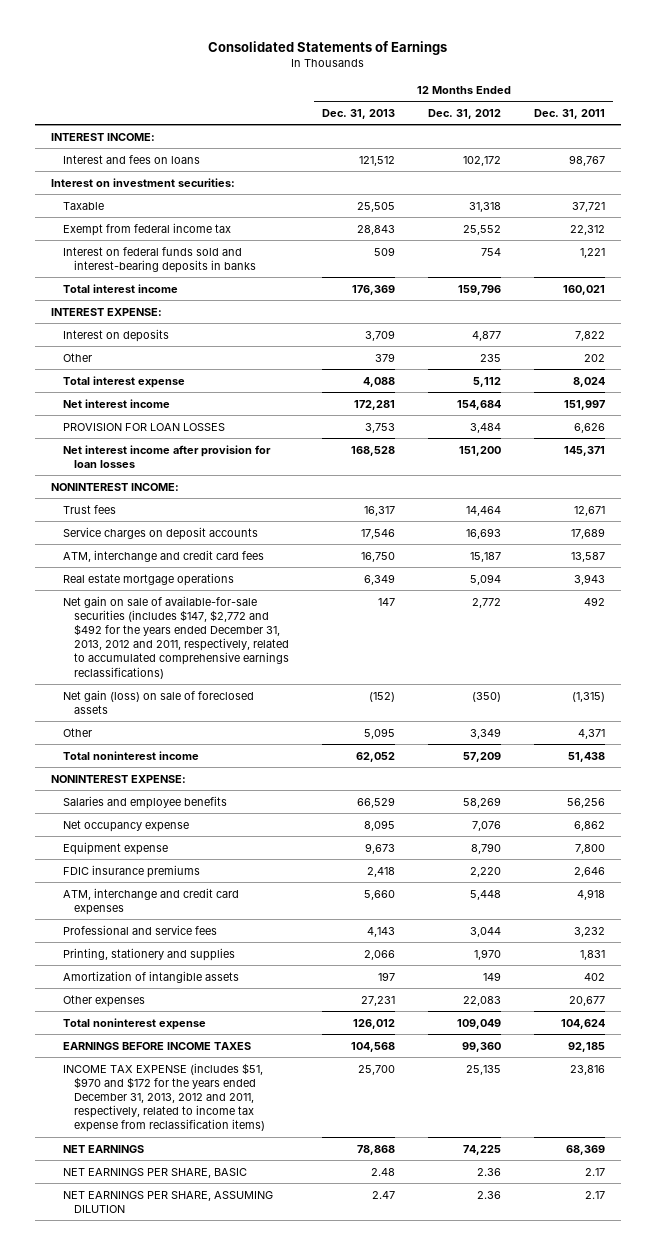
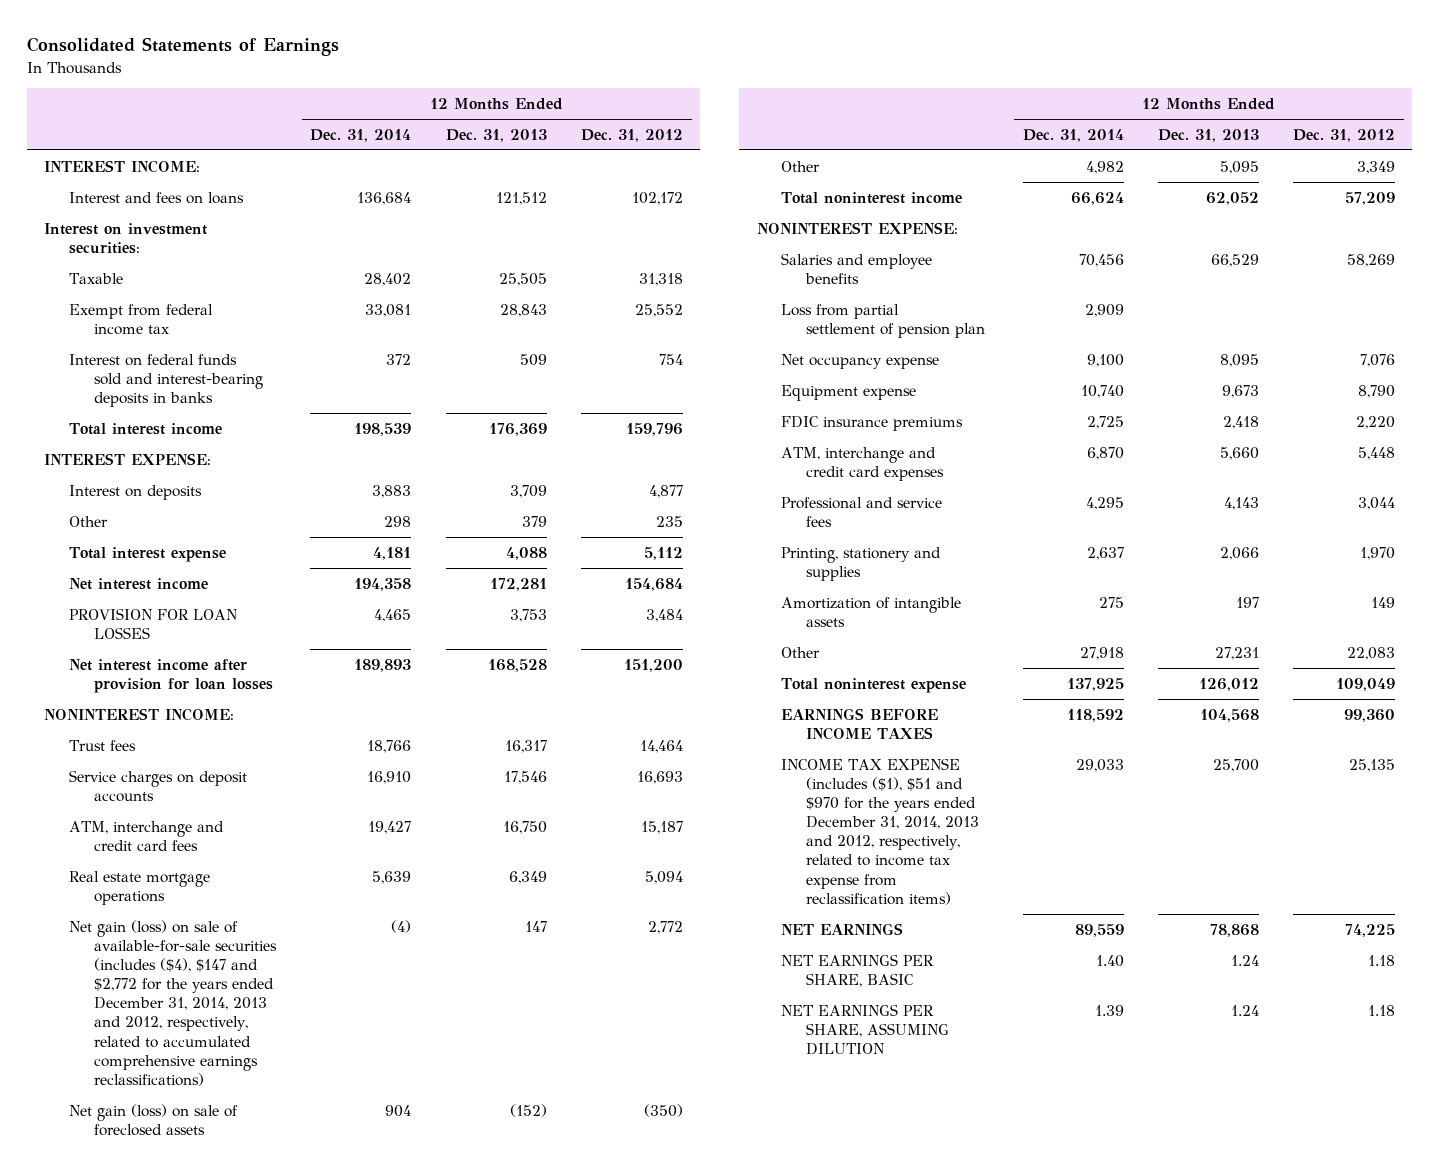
- | 12 Months Ended Dec. 31, 2013 | 12 Months Ended Dec. 31, 2012 | 12 Months Ended Dec. 31, 2011
+ | 12 Months Ended Dec. 31, 2014 | 12 Months Ended Dec. 31, 2013 | 12 Months Ended Dec. 31, 2012
- Net gain on sale of available-for-sale securities (includes $147, $2,772 and $492 for the years ended December 31, 2013, 2012 and 2011, respectively, related to accumulated comprehensive earnings reclassifications) | 147 | 2,772 | 492
+ Net gain (loss) on sale of available-for-sale securities (includes ($4), $147 and $2,772 for the years ended December 31, 2014, 2013 and 2012, respectively, related to accumulated comprehensive earnings reclassifications) | (4) | 147 | 2,772
+ Loss from partial settlement of pension plan | 2,909 | |
- Other expenses | 27,231 | 22,083 | 20,677
+ Other | 27,918 | 27,231 | 22,083
- INCOME TAX EXPENSE (includes $51, $970 and $172 for the years ended December 31, 2013, 2012 and 2011, respectively, related to income tax expense from reclassification items) | 25,700 | 25,135 | 23,816
+ INCOME TAX EXPENSE (includes ($1), $51 and $970 for the years ended December 31, 2014, 2013 and 2012, respectively, related to income tax expense from reclassification items) | 29,033 | 25,700 | 25,135
- NET EARNINGS PER SHARE, BASIC | 2.48 | 2.36 | 2.17
- NET EARNINGS PER SHARE, ASSUMING DILUTION | 2.47 | 2.36 | 2.17
+ NET EARNINGS PER SHARE, BASIC | 1.40 | 1.24 | 1.18
+ NET EARNINGS PER SHARE, ASSUMING DILUTION | 1.39 | 1.24 | 1.18

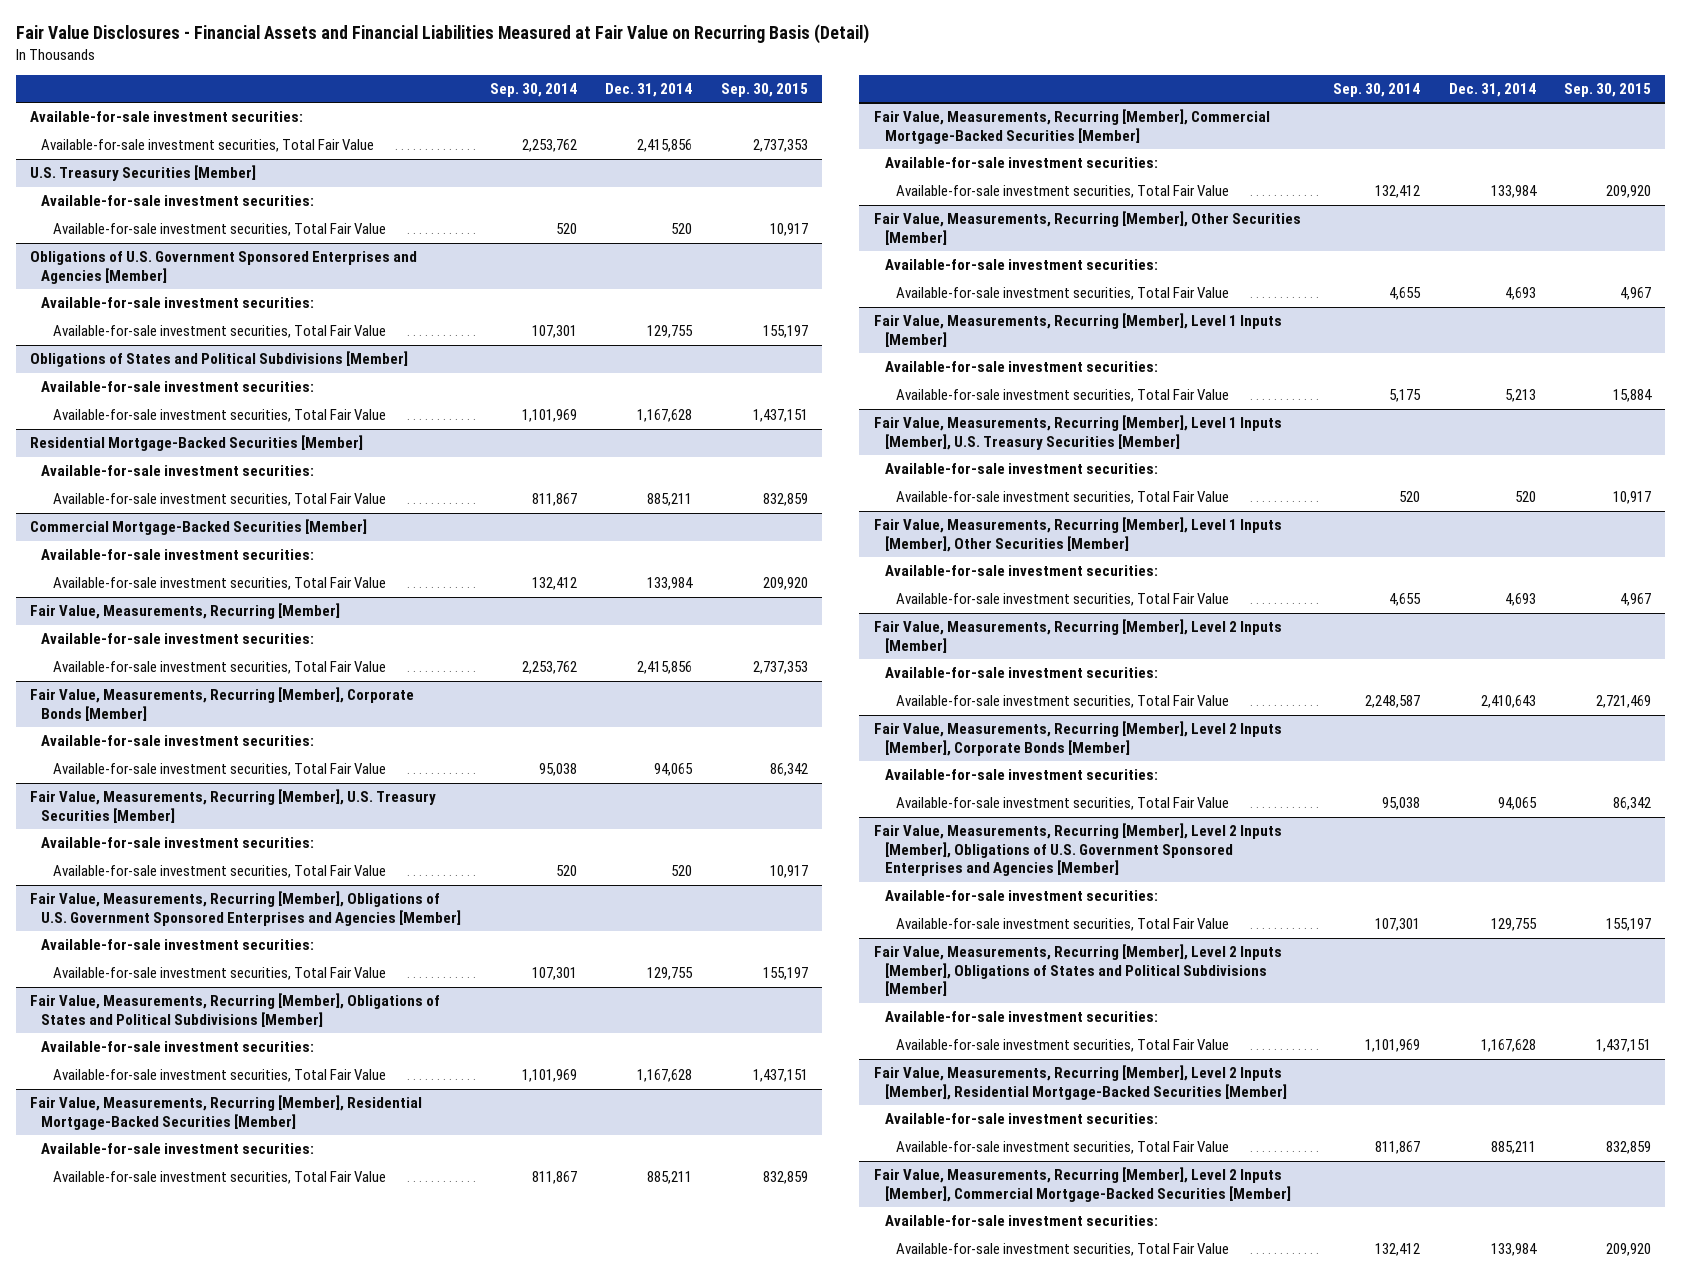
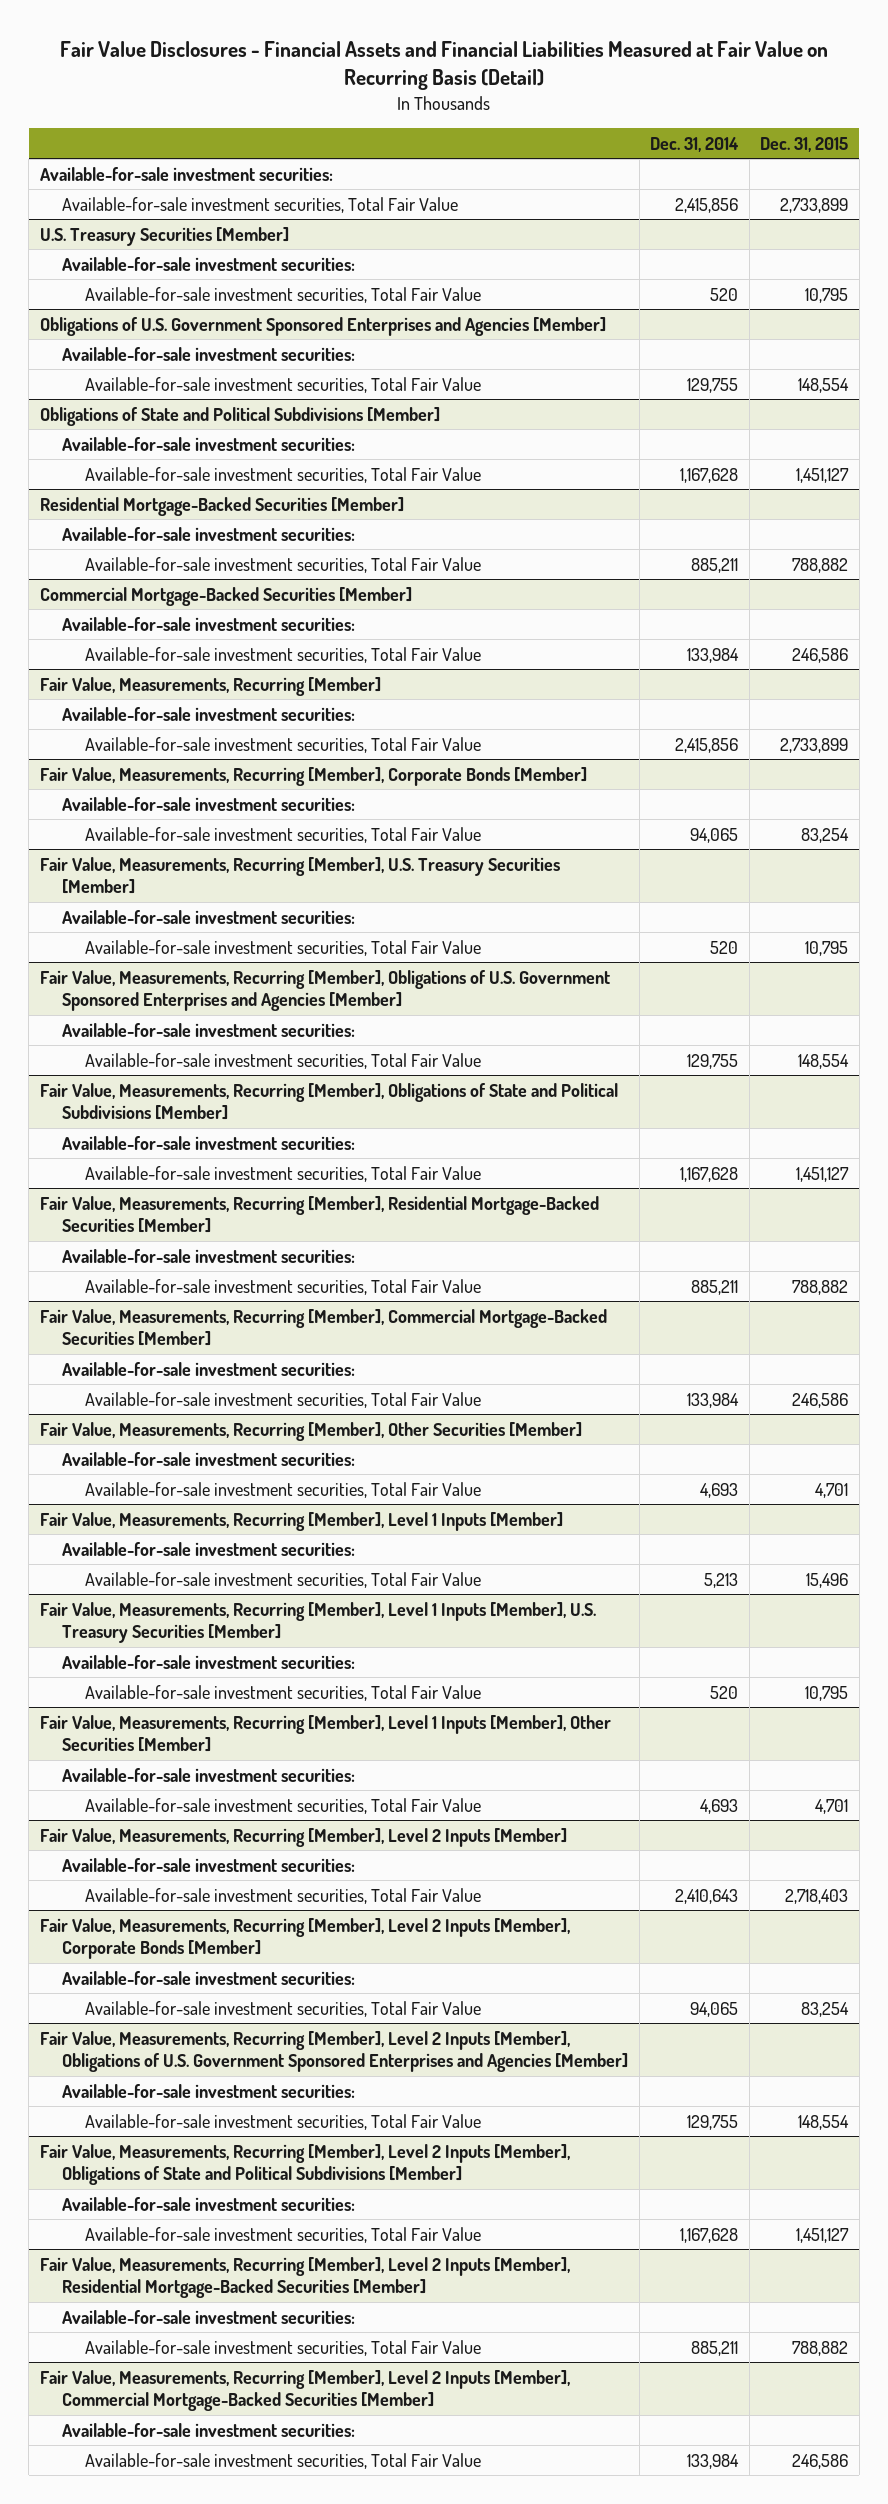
- | Sep. 30, 2014 | Dec. 31, 2014 | Sep. 30, 2015
+ | Dec. 31, 2014 | Dec. 31, 2015
- Obligations of States and Political Subdivisions [Member]
+ Obligations of State and Political Subdivisions [Member]
- Fair Value, Measurements, Recurring [Member], Obligations of States and Political Subdivisions [Member]
+ Fair Value, Measurements, Recurring [Member], Obligations of State and Political Subdivisions [Member]
- Fair Value, Measurements, Recurring [Member], Level 2 Inputs [Member], Obligations of States and Political Subdivisions [Member]
+ Fair Value, Measurements, Recurring [Member], Level 2 Inputs [Member], Obligations of State and Political Subdivisions [Member]

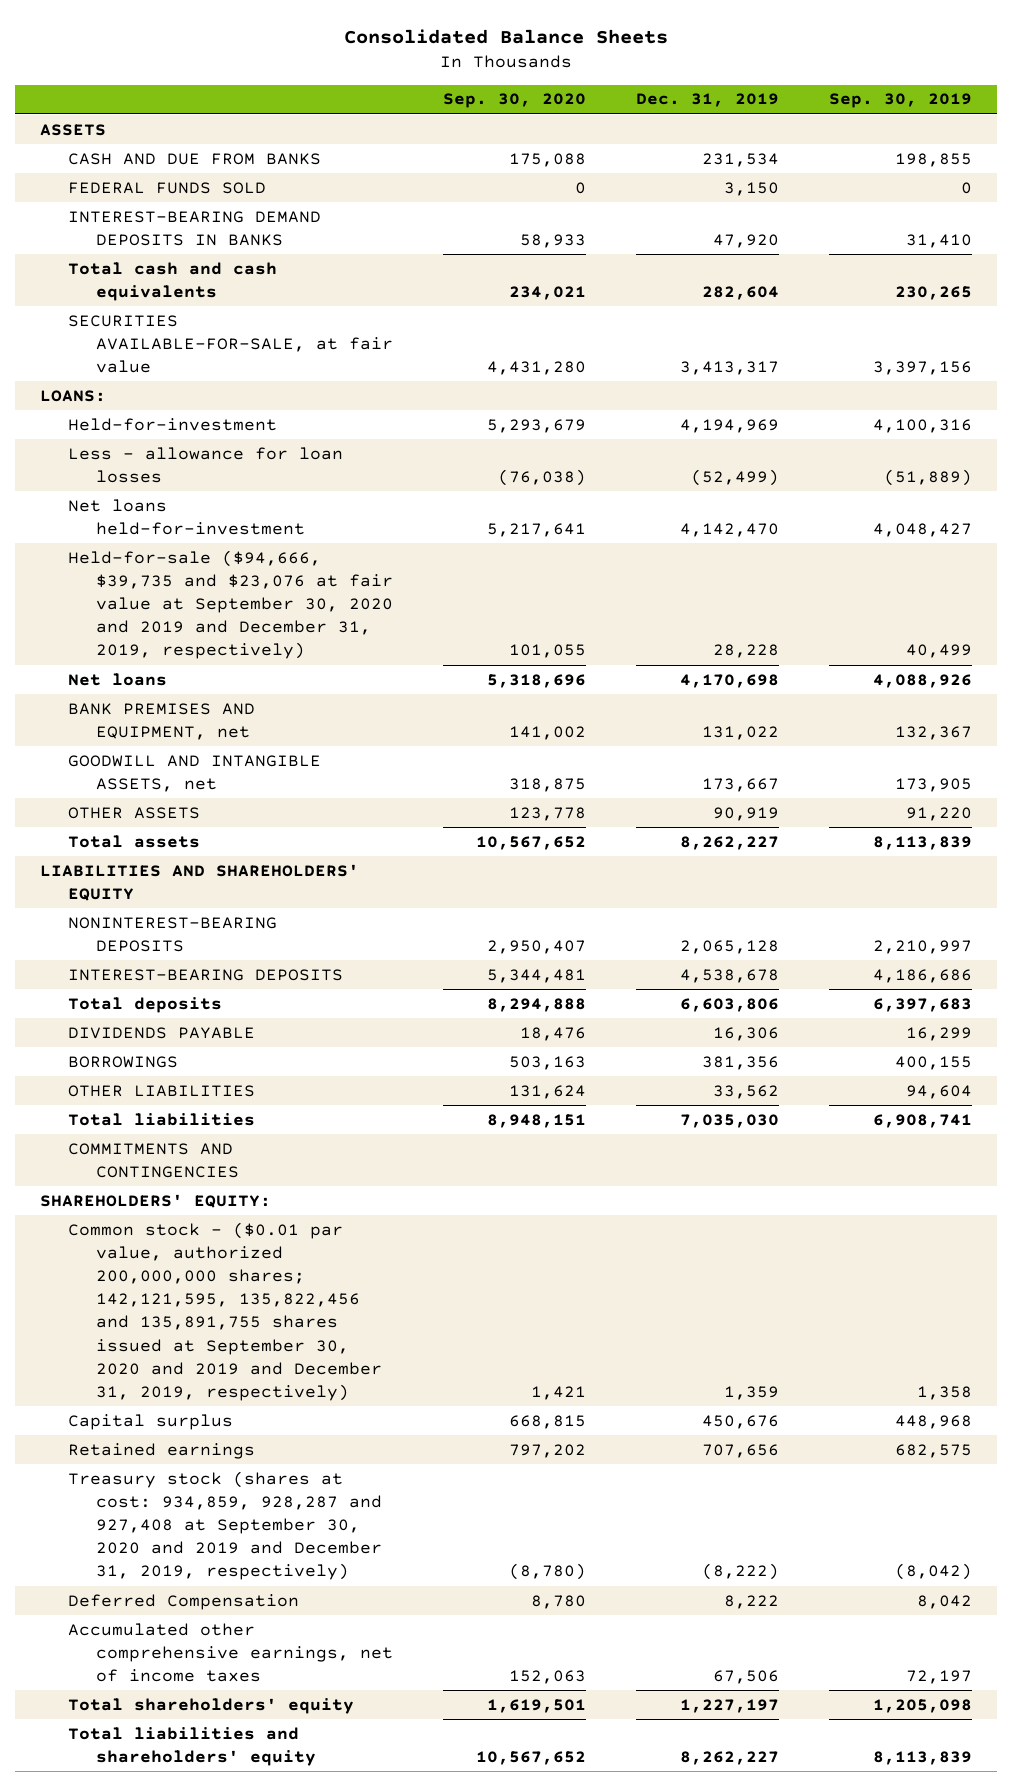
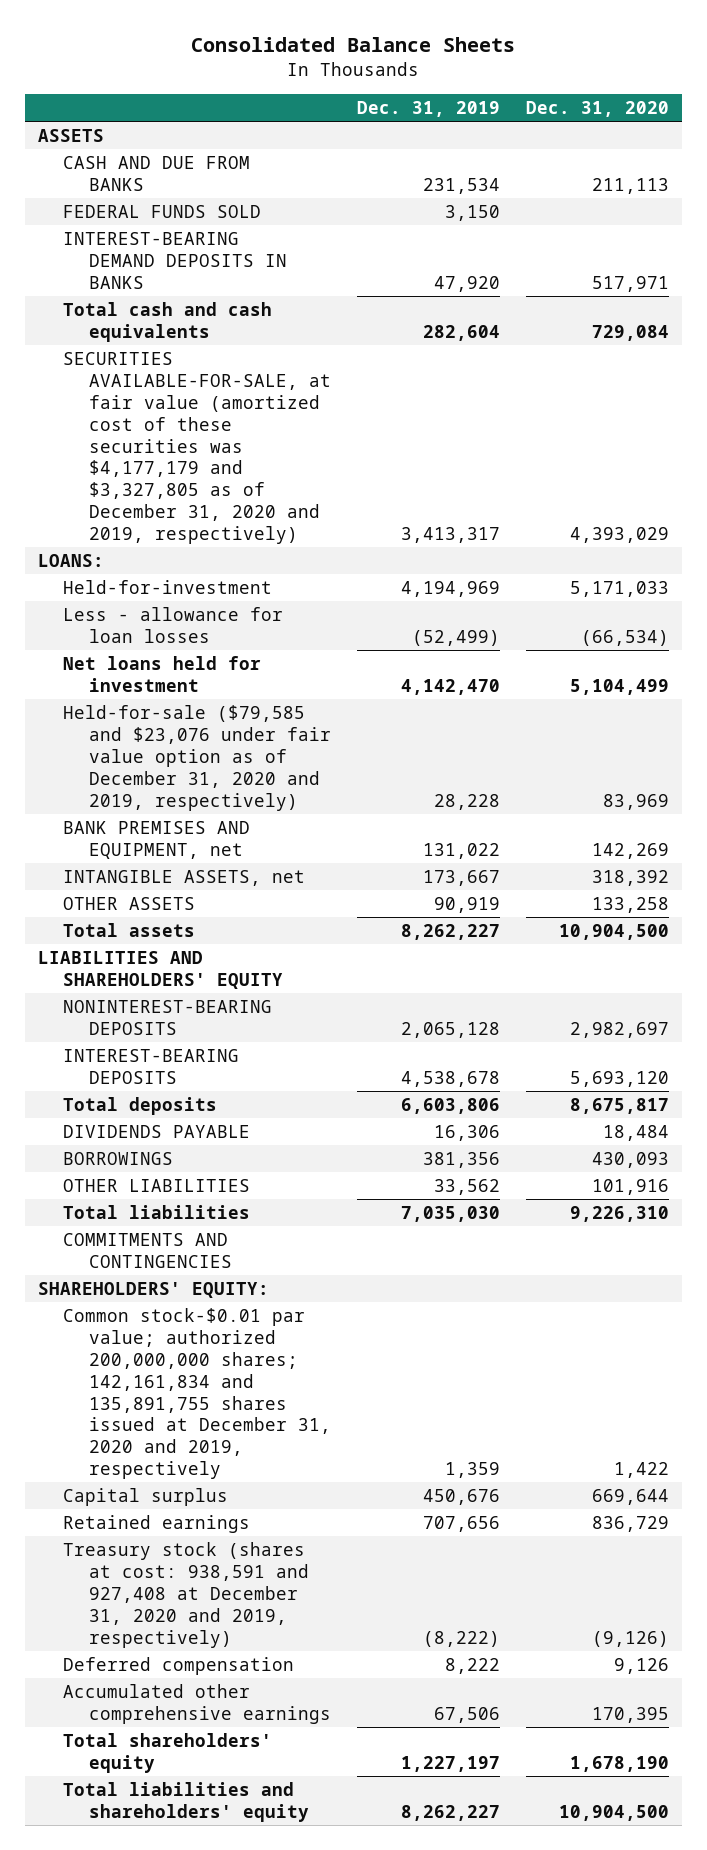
- | Sep. 30, 2020 | Dec. 31, 2019 | Sep. 30, 2019
+ | Dec. 31, 2019 | Dec. 31, 2020
- SECURITIES AVAILABLE-FOR-SALE, at fair value | 4,431,280 | 3,413,317 | 3,397,156
+ SECURITIES AVAILABLE-FOR-SALE, at fair value (amortized cost of these securities was $4,177,179 and $3,327,805 as of December 31, 2020 and 2019, respectively) | 3,413,317 | 4,393,029
- Net loans held-for-investment | 5,217,641 | 4,142,470 | 4,048,427
- Held-for-sale ($94,666, $39,735 and $23,076 at fair value at September 30, 2020 and 2019 and December 31, 2019, respectively) | 101,055 | 28,228 | 40,499
- Net loans | 5,318,696 | 4,170,698 | 4,088,926
+ Net loans held for investment | 4,142,470 | 5,104,499
+ Held-for-sale ($79,585 and $23,076 under fair value option as of December 31, 2020 and 2019, respectively) | 28,228 | 83,969
- GOODWILL AND INTANGIBLE ASSETS, net | 318,875 | 173,667 | 173,905
+ INTANGIBLE ASSETS, net | 173,667 | 318,392
- Common stock - ($0.01 par value, authorized 200,000,000 shares; 142,121,595, 135,822,456 and 135,891,755 shares issued at September 30, 2020 and 2019 and December 31, 2019, respectively) | 1,421 | 1,359 | 1,358
+ Common stock-$0.01 par value; authorized 200,000,000 shares; 142,161,834 and 135,891,755 shares issued at December 31, 2020 and 2019, respectively | 1,359 | 1,422
- Treasury stock (shares at cost: 934,859, 928,287 and 927,408 at September 30, 2020 and 2019 and December 31, 2019, respectively) | (8,780) | (8,222) | (8,042)
- Deferred Compensation | 8,780 | 8,222 | 8,042
- Accumulated other comprehensive earnings, net of income taxes | 152,063 | 67,506 | 72,197
+ Treasury stock (shares at cost: 938,591 and 927,408 at December 31, 2020 and 2019, respectively) | (8,222) | (9,126)
+ Deferred compensation | 8,222 | 9,126
+ Accumulated other comprehensive earnings | 67,506 | 170,395

